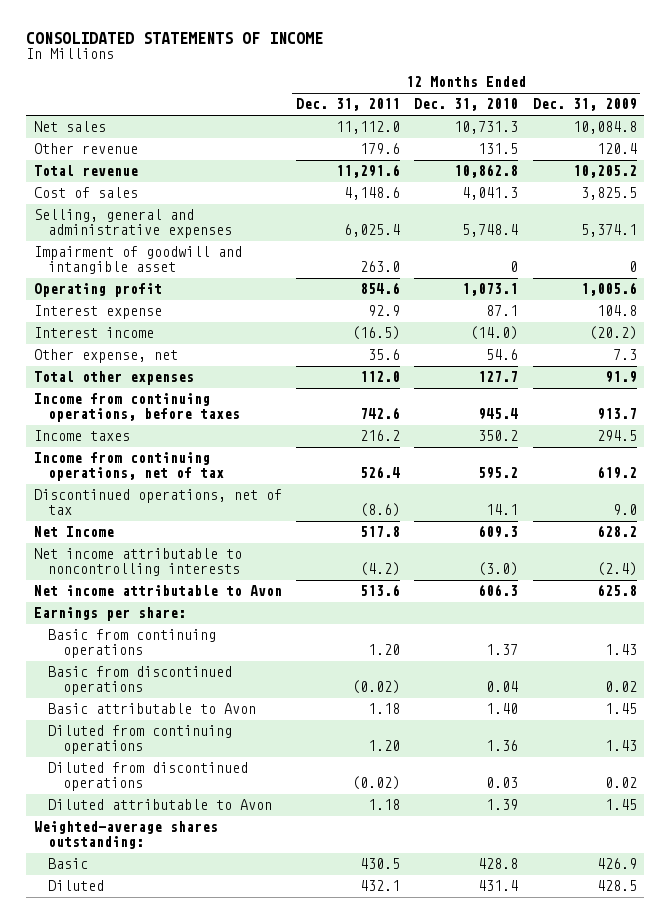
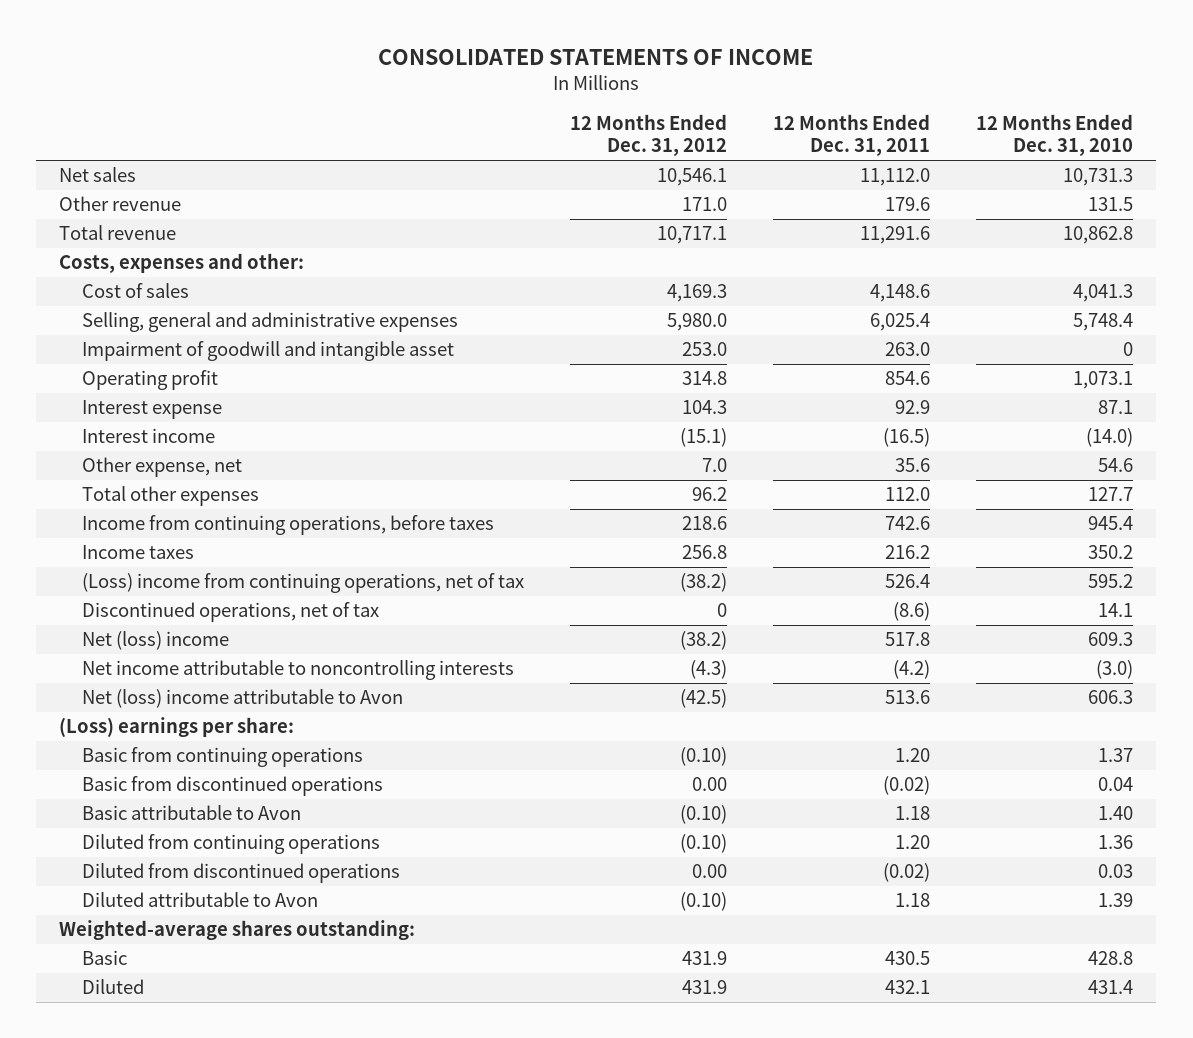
- | 12 Months Ended Dec. 31, 2011 | 12 Months Ended Dec. 31, 2010 | 12 Months Ended Dec. 31, 2009
+ | 12 Months Ended Dec. 31, 2012 | 12 Months Ended Dec. 31, 2011 | 12 Months Ended Dec. 31, 2010
+ Costs, expenses and other:
- Income from continuing operations, net of tax | 526.4 | 595.2 | 619.2
+ (Loss) income from continuing operations, net of tax | (38.2) | 526.4 | 595.2
- Net Income | 517.8 | 609.3 | 628.2
+ Net (loss) income | (38.2) | 517.8 | 609.3
- Net income attributable to Avon | 513.6 | 606.3 | 625.8
- Earnings per share:
+ Net (loss) income attributable to Avon | (42.5) | 513.6 | 606.3
+ (Loss) earnings per share:

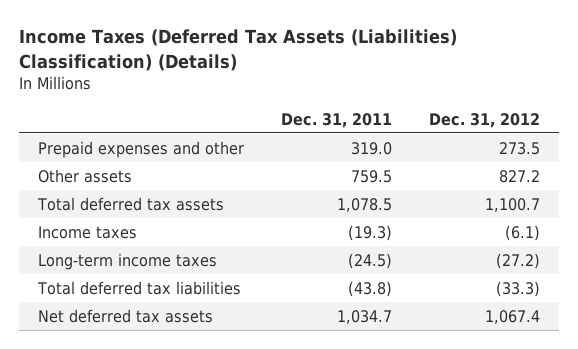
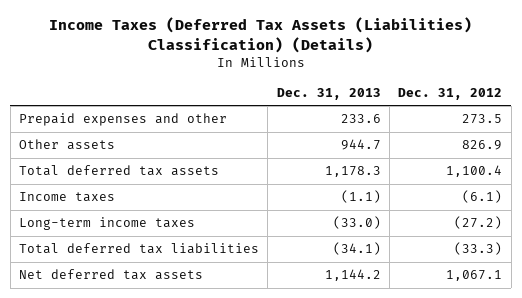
- | Dec. 31, 2011 | Dec. 31, 2012
+ | Dec. 31, 2013 | Dec. 31, 2012
- Other assets | 759.5 | 827.2
- Total deferred tax assets | 1,078.5 | 1,100.7
+ Other assets | 944.7 | 826.9
+ Total deferred tax assets | 1,178.3 | 1,100.4
- Net deferred tax assets | 1,034.7 | 1,067.4
+ Net deferred tax assets | 1,144.2 | 1,067.1

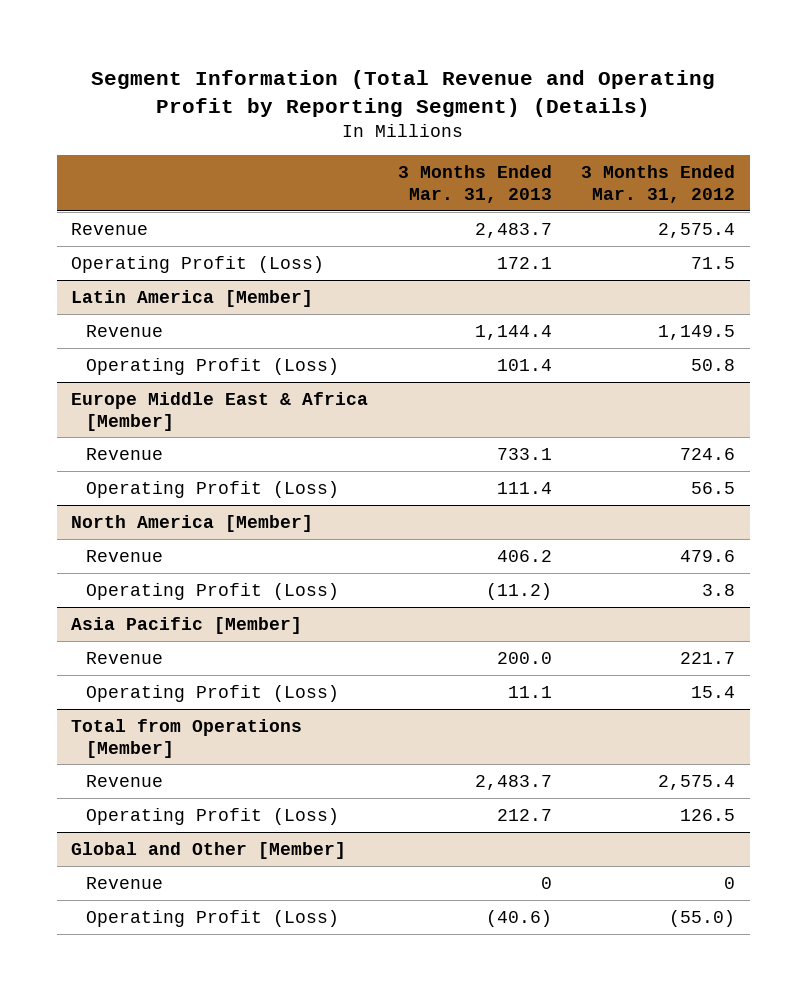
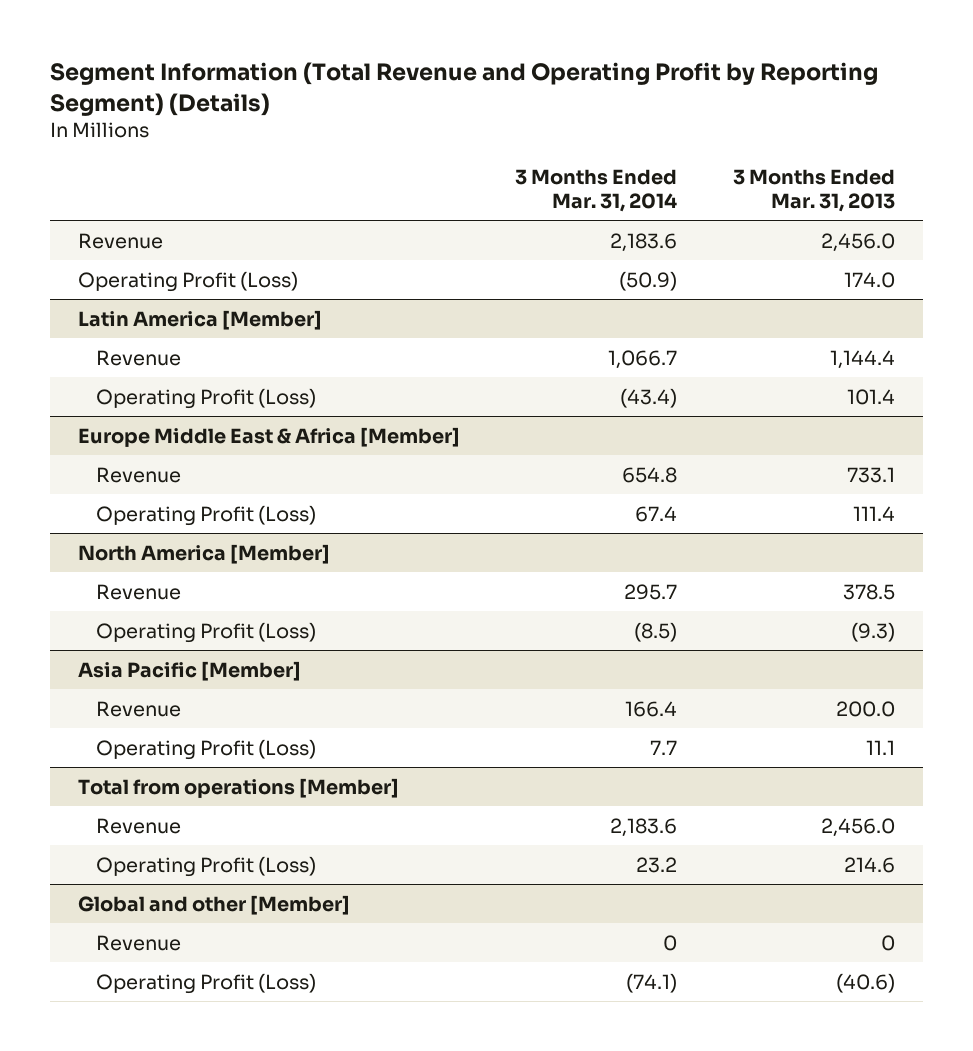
- | 3 Months Ended Mar. 31, 2013 | 3 Months Ended Mar. 31, 2012
+ | 3 Months Ended Mar. 31, 2014 | 3 Months Ended Mar. 31, 2013
- Revenue | 2,483.7 | 2,575.4
- Operating Profit (Loss) | 172.1 | 71.5
+ Revenue | 2,183.6 | 2,456.0
+ Operating Profit (Loss) | (50.9) | 174.0
@ North America [Member]
- Revenue | 406.2 | 479.6
- Operating Profit (Loss) | (11.2) | 3.8
+ Revenue | 295.7 | 378.5
+ Operating Profit (Loss) | (8.5) | (9.3)
- Total from Operations [Member]
- Revenue | 2,483.7 | 2,575.4
- Operating Profit (Loss) | 212.7 | 126.5
- Global and Other [Member]
+ Total from operations [Member]
+ Revenue | 2,183.6 | 2,456.0
+ Operating Profit (Loss) | 23.2 | 214.6
+ Global and other [Member]

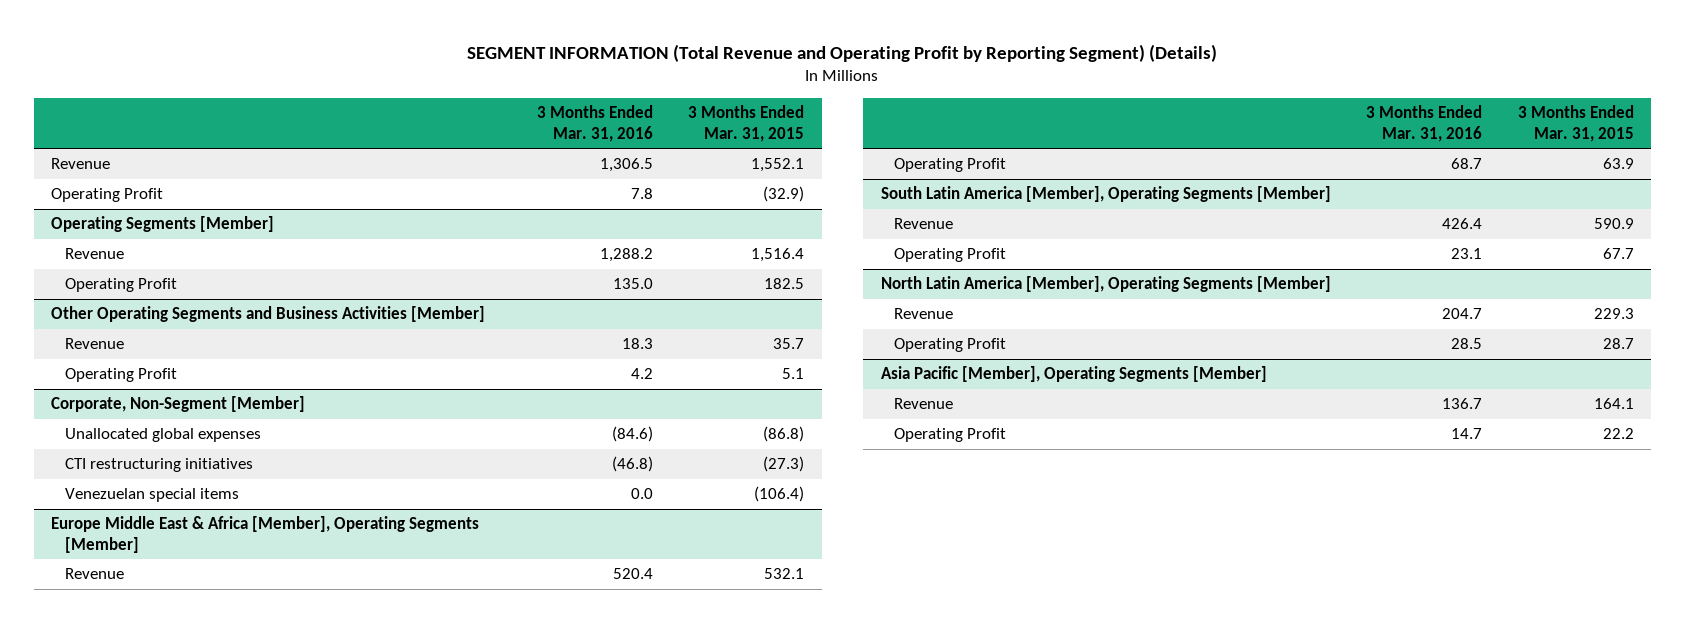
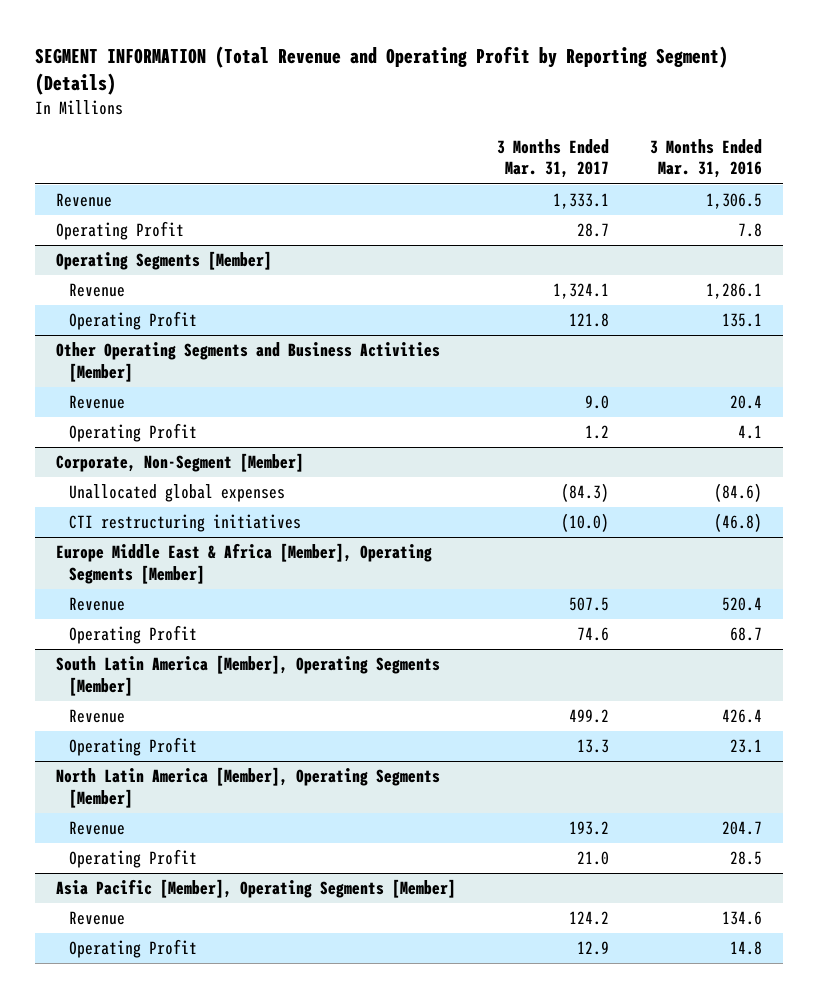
- | 3 Months Ended Mar. 31, 2016 | 3 Months Ended Mar. 31, 2015
+ | 3 Months Ended Mar. 31, 2017 | 3 Months Ended Mar. 31, 2016
@ Operating Segments [Member]
- Revenue | 1,288.2 | 1,516.4
- Operating Profit | 135.0 | 182.5
+ Revenue | 1,324.1 | 1,286.1
+ Operating Profit | 121.8 | 135.1
@ Other Operating Segments and Business Activities [Member]
- Revenue | 18.3 | 35.7
- Operating Profit | 4.2 | 5.1
+ Revenue | 9.0 | 20.4
+ Operating Profit | 1.2 | 4.1
@ Corporate, Non-Segment [Member]
- Venezuelan special items | 0.0 | (106.4)
@ Asia Pacific [Member], Operating Segments [Member]
- Revenue | 136.7 | 164.1
- Operating Profit | 14.7 | 22.2
+ Revenue | 124.2 | 134.6
+ Operating Profit | 12.9 | 14.8

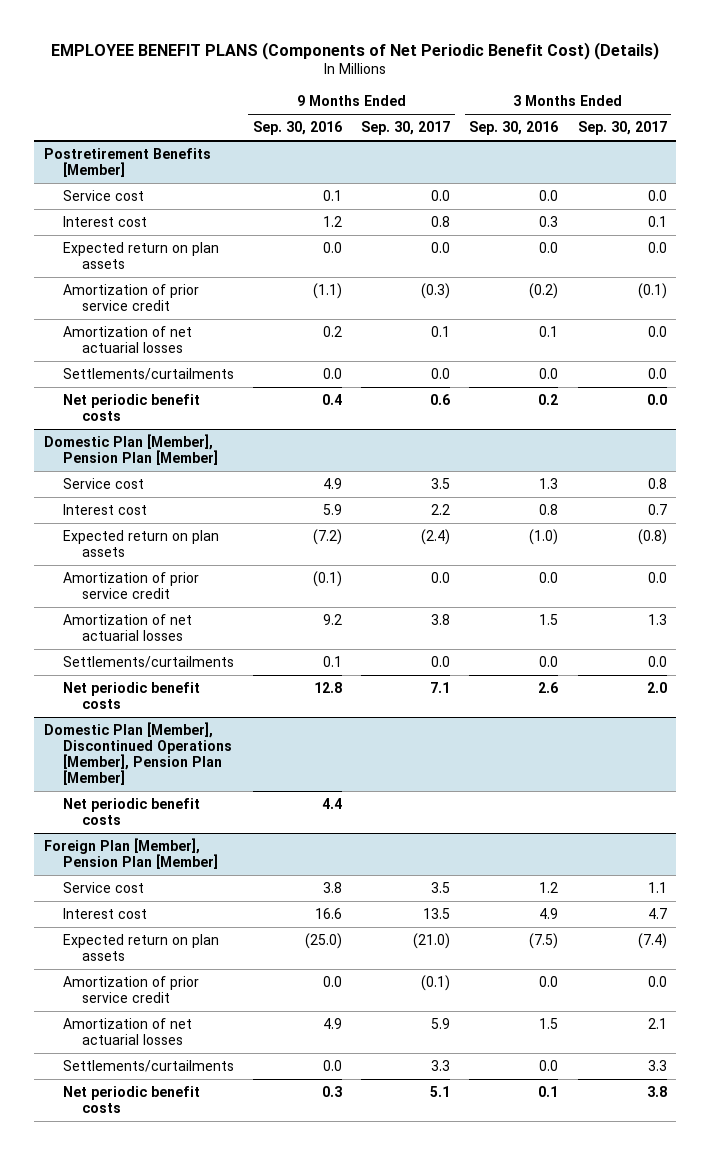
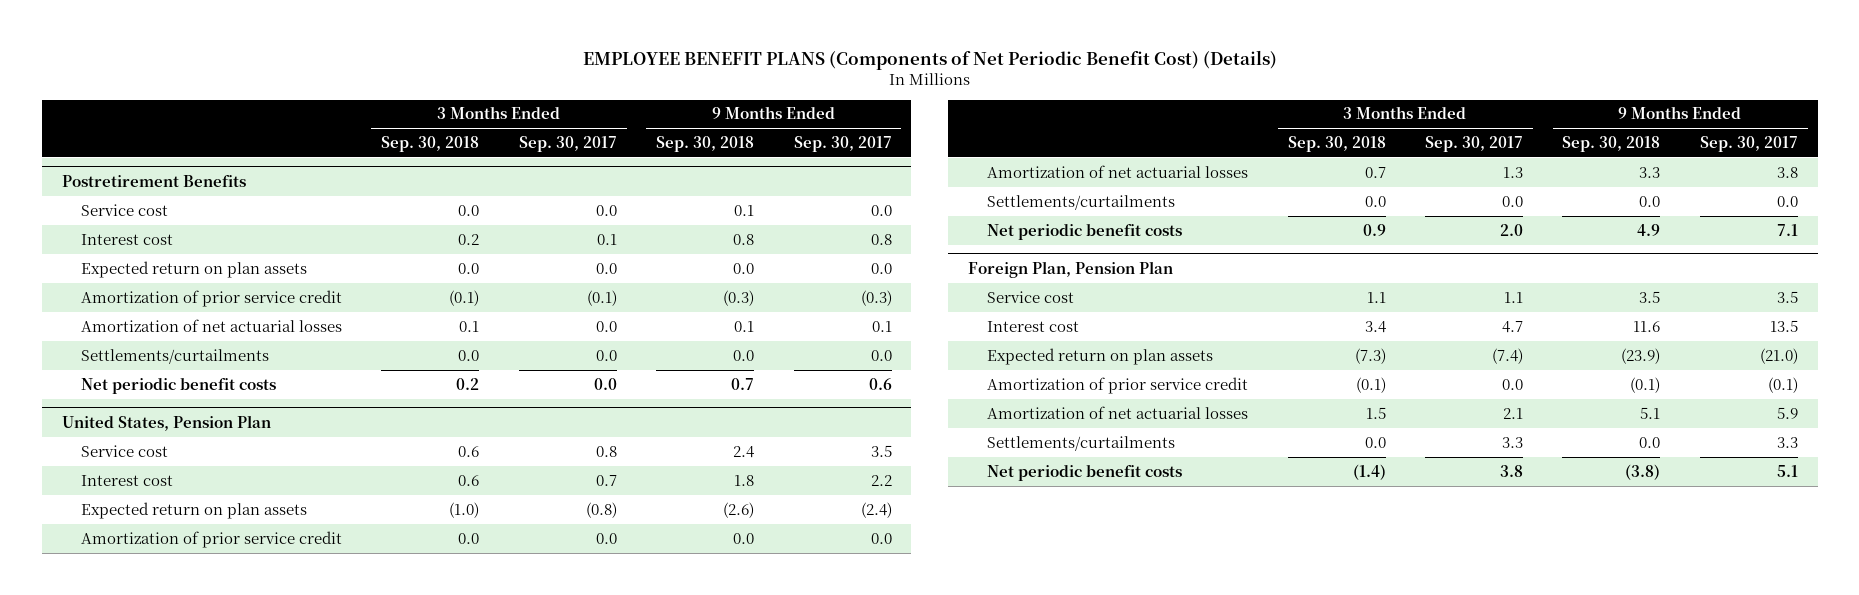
- | 9 Months Ended Sep. 30, 2016 | 9 Months Ended Sep. 30, 2017 | 3 Months Ended Sep. 30, 2016 | 3 Months Ended Sep. 30, 2017
+ | 3 Months Ended Sep. 30, 2018 | 3 Months Ended Sep. 30, 2017 | 9 Months Ended Sep. 30, 2018 | 9 Months Ended Sep. 30, 2017
- Postretirement Benefits [Member]
+ Postretirement Benefits
- Domestic Plan [Member], Pension Plan [Member]
+ United States, Pension Plan
- Domestic Plan [Member], Discontinued Operations [Member], Pension Plan [Member]
- Net periodic benefit costs | 4.4 | | |
- Foreign Plan [Member], Pension Plan [Member]
+ Foreign Plan, Pension Plan

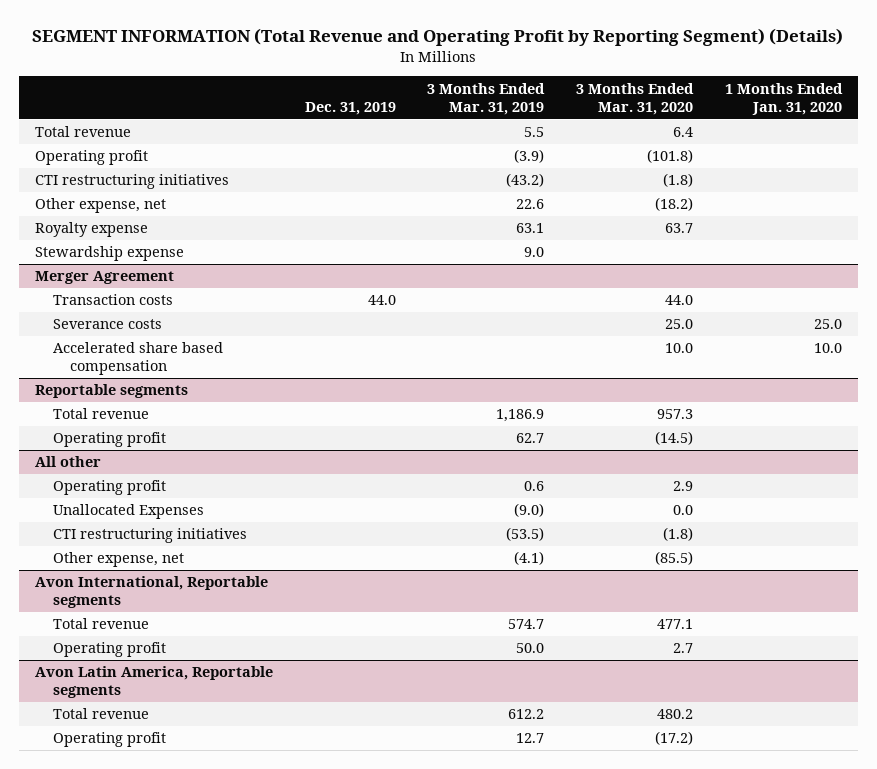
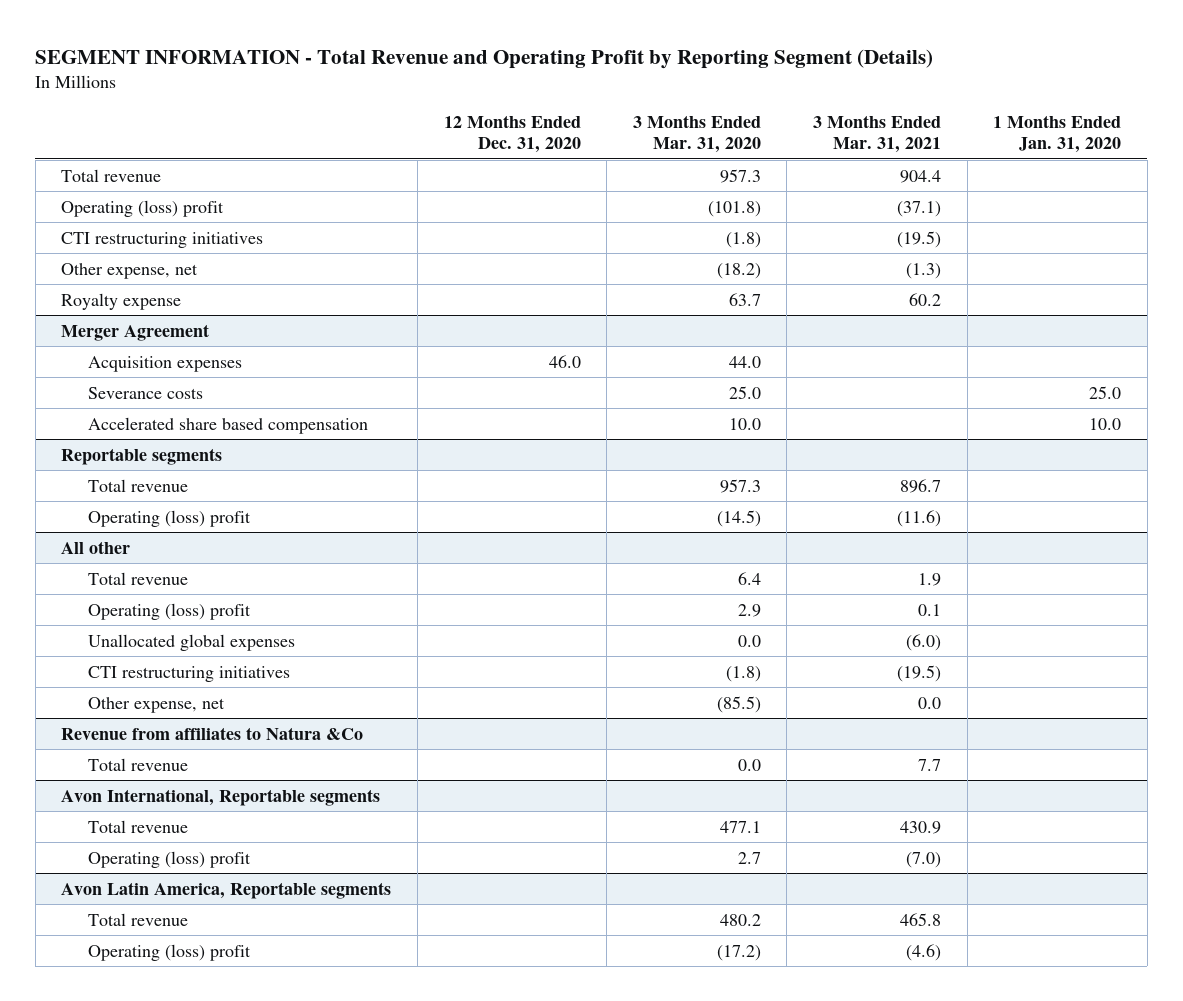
- SEGMENT INFORMATION (Total Revenue and Operating Profit by Reporting Segment) (Details)
+ SEGMENT INFORMATION - Total Revenue and Operating Profit by Reporting Segment (Details)
- | Dec. 31, 2019 | 3 Months Ended Mar. 31, 2019 | 3 Months Ended Mar. 31, 2020 | 1 Months Ended Jan. 31, 2020
+ | 12 Months Ended Dec. 31, 2020 | 3 Months Ended Mar. 31, 2020 | 3 Months Ended Mar. 31, 2021 | 1 Months Ended Jan. 31, 2020
- Total revenue | | 5.5 | 6.4 |
- Operating profit | | (3.9) | (101.8) |
+ Total revenue | | 957.3 | 904.4 |
+ Operating (loss) profit | | (101.8) | (37.1) |
- Stewardship expense | | 9.0 | |
@ Merger Agreement
- Transaction costs | 44.0 | | 44.0 |
+ Acquisition expenses | 46.0 | 44.0 | |
@ Reportable segments
- Operating profit | | 62.7 | (14.5) |
+ Operating (loss) profit | | (14.5) | (11.6) |
@ All other
- Operating profit | | 0.6 | 2.9 |
- Unallocated Expenses | | (9.0) | 0.0 |
+ Total revenue | | 6.4 | 1.9 |
+ Operating (loss) profit | | 2.9 | 0.1 |
+ Unallocated global expenses | | 0.0 | (6.0) |
+ Revenue from affiliates to Natura &Co
+ Total revenue | | 0.0 | 7.7 |
@ Avon International, Reportable segments
- Operating profit | | 50.0 | 2.7 |
+ Operating (loss) profit | | 2.7 | (7.0) |
@ Avon Latin America, Reportable segments
- Operating profit | | 12.7 | (17.2) |
+ Operating (loss) profit | | (17.2) | (4.6) |

